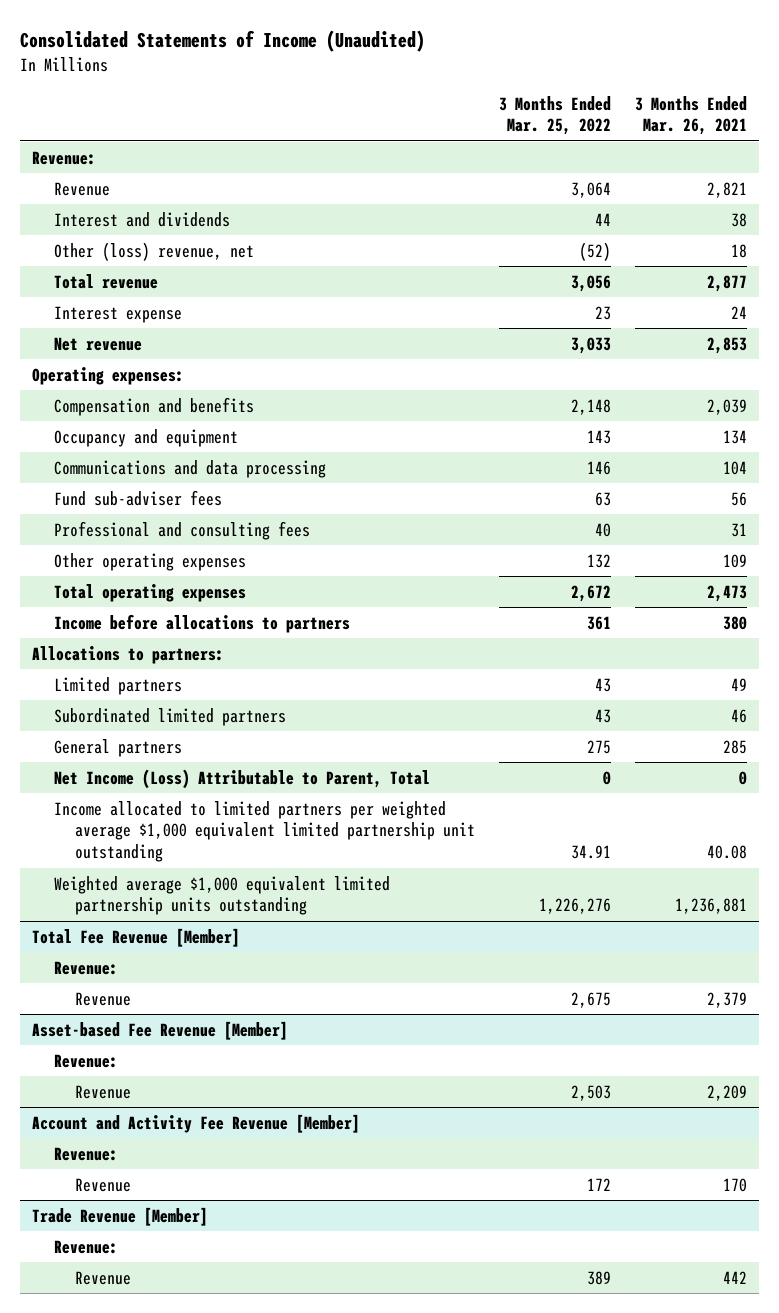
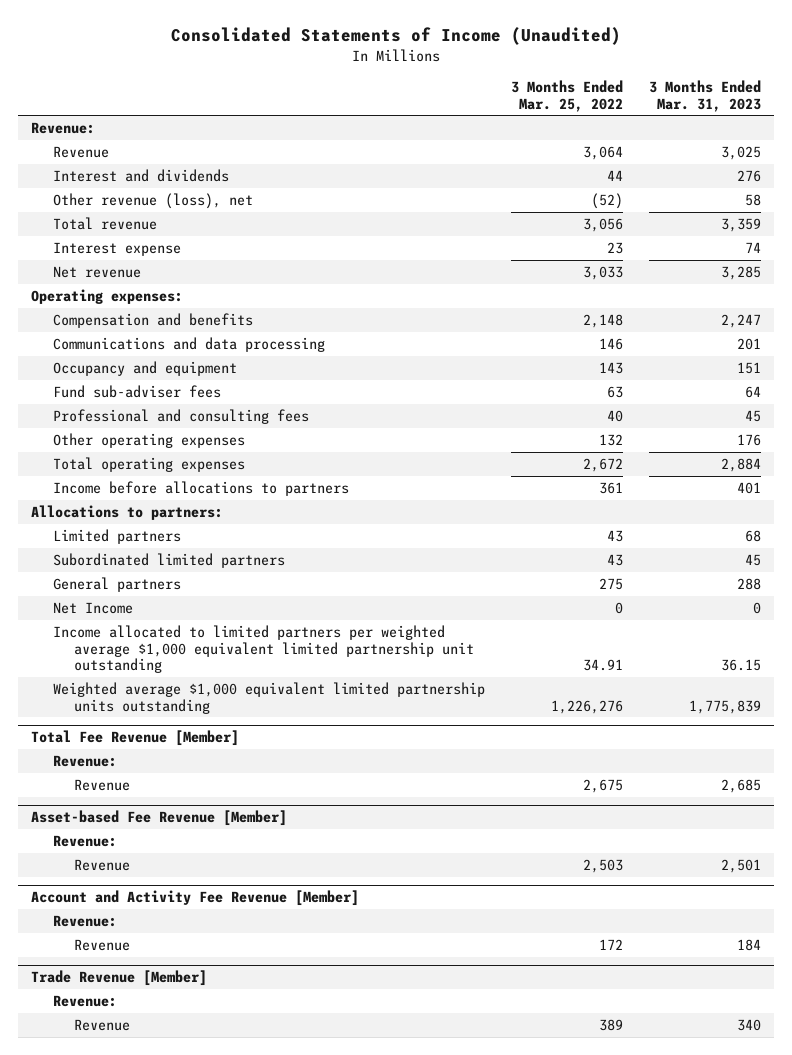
- | 3 Months Ended Mar. 25, 2022 | 3 Months Ended Mar. 26, 2021
+ | 3 Months Ended Mar. 25, 2022 | 3 Months Ended Mar. 31, 2023
- Other (loss) revenue, net | (52) | 18
+ Other revenue (loss), net | (52) | 58
moved down: Occupancy and equipment | 143 | 151
- Net Income (Loss) Attributable to Parent, Total | 0 | 0
+ Net Income | 0 | 0

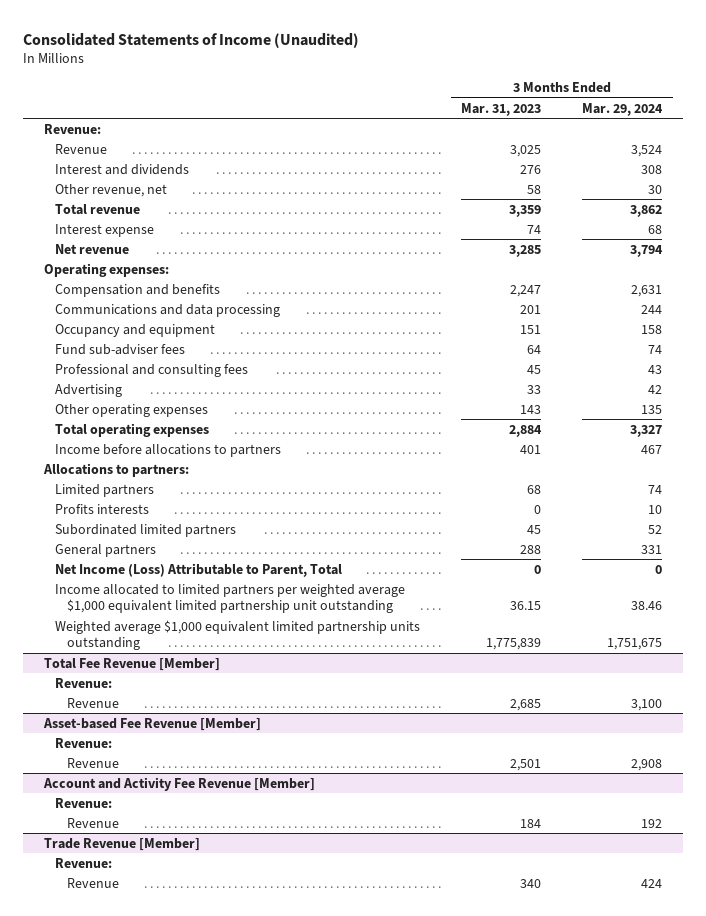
- | 3 Months Ended Mar. 25, 2022 | 3 Months Ended Mar. 31, 2023
+ | 3 Months Ended Mar. 31, 2023 | 3 Months Ended Mar. 29, 2024
- Other revenue (loss), net | (52) | 58
+ Other revenue, net | 58 | 30
- Other operating expenses | 132 | 176
+ Advertising | 33 | 42
+ Other operating expenses | 143 | 135
+ Profits interests | 0 | 10
- Net Income | 0 | 0
+ Net Income (Loss) Attributable to Parent, Total | 0 | 0

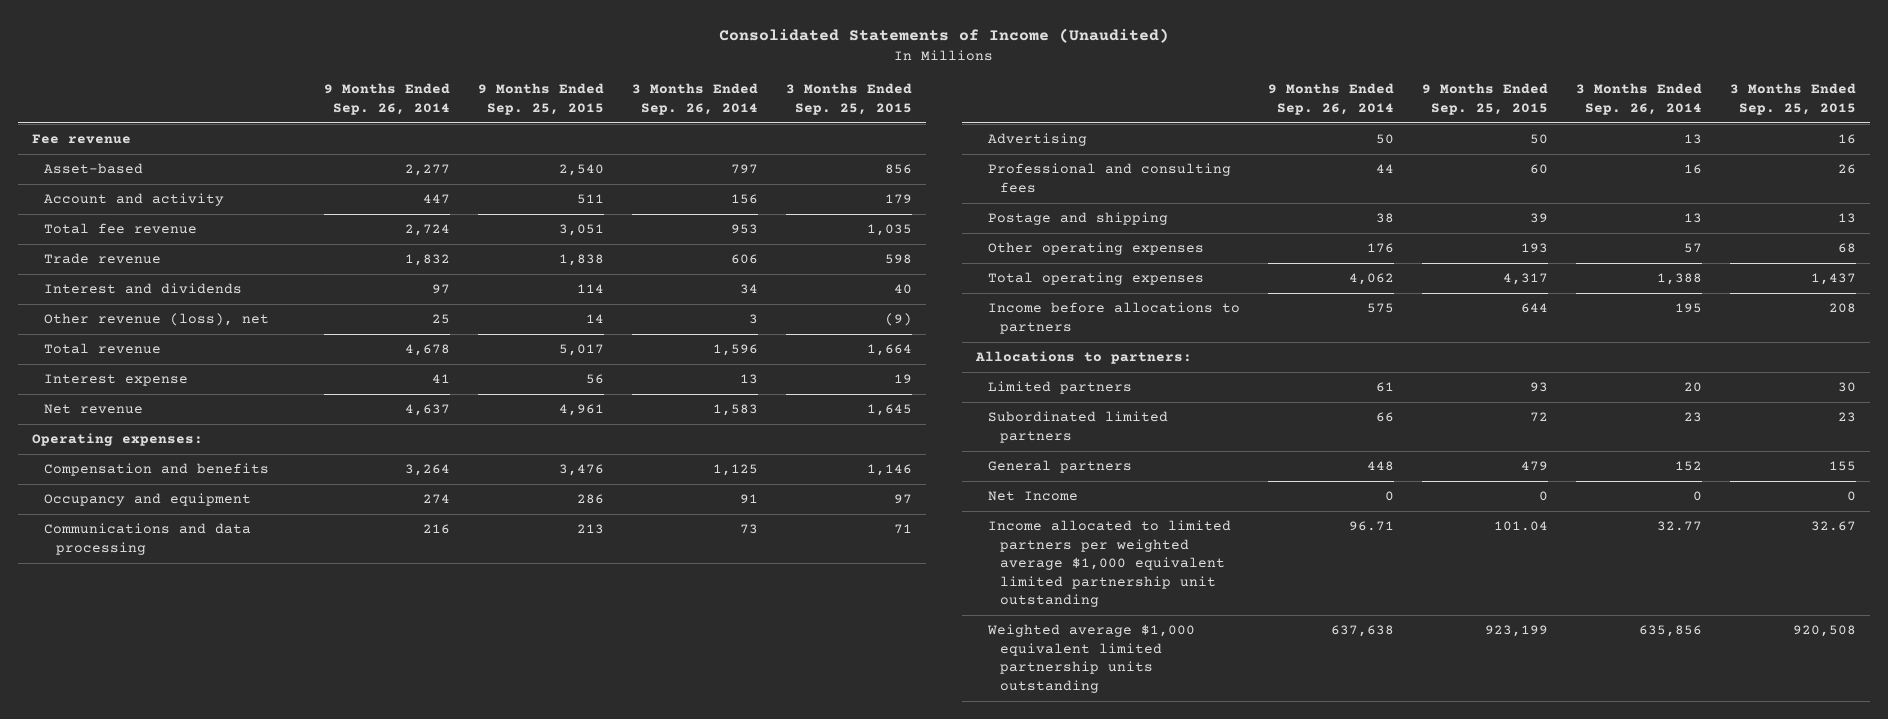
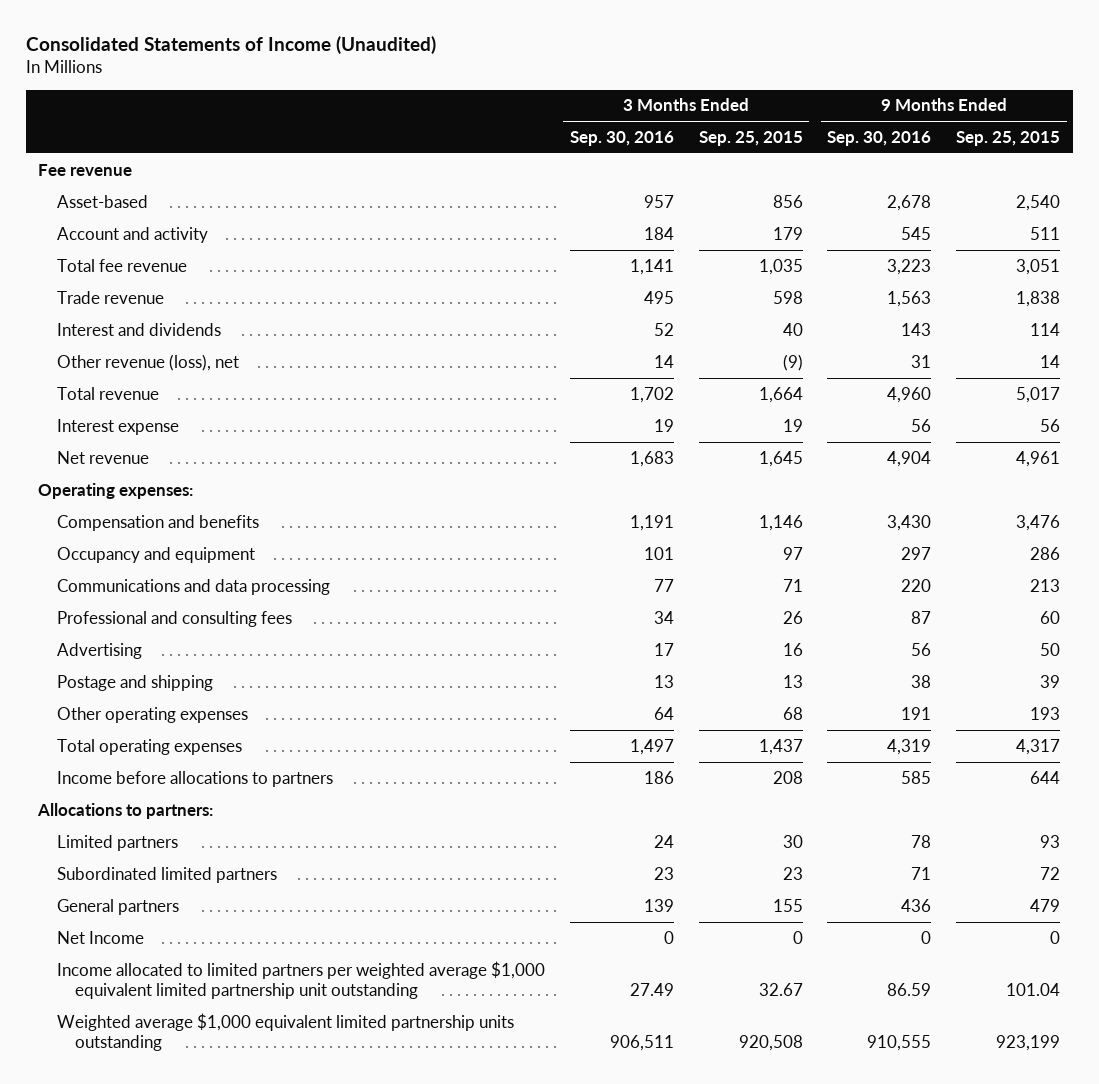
- | 9 Months Ended Sep. 26, 2014 | 9 Months Ended Sep. 25, 2015 | 3 Months Ended Sep. 26, 2014 | 3 Months Ended Sep. 25, 2015
+ | 3 Months Ended Sep. 30, 2016 | 3 Months Ended Sep. 25, 2015 | 9 Months Ended Sep. 30, 2016 | 9 Months Ended Sep. 25, 2015
moved down: Advertising | 17 | 16 | 56 | 50

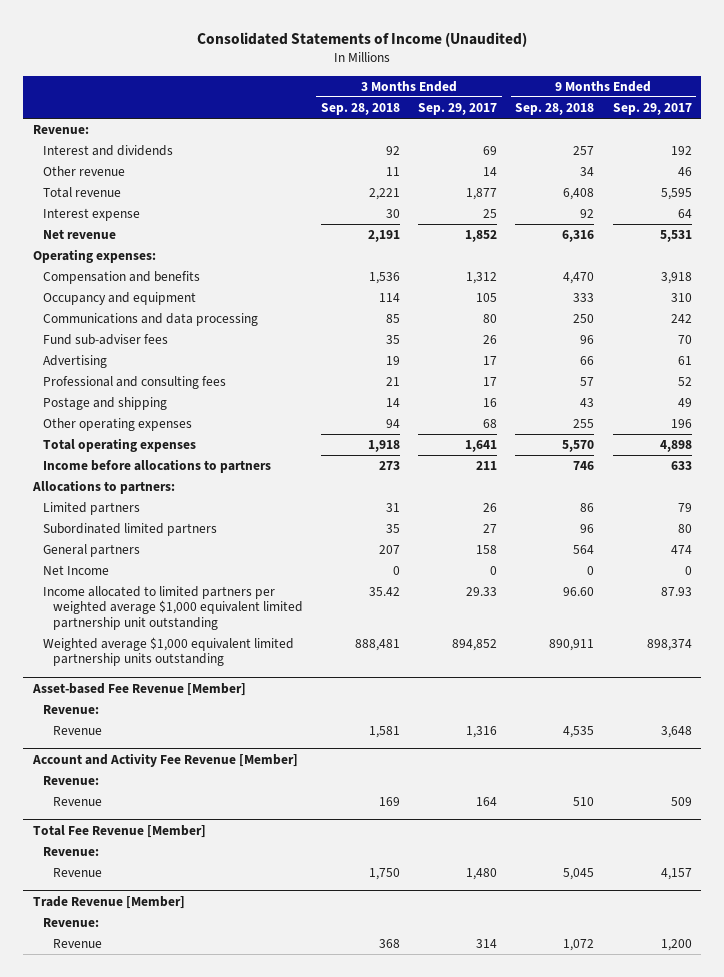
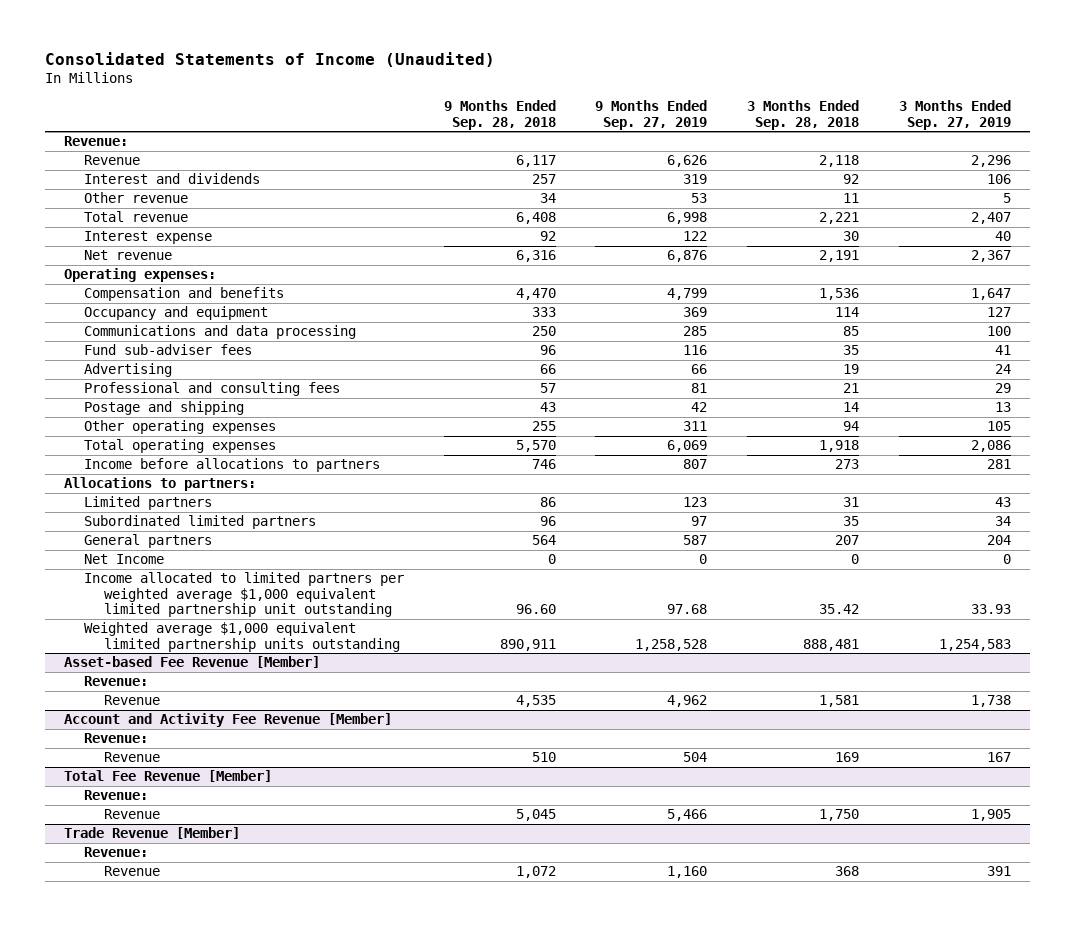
- | 3 Months Ended Sep. 28, 2018 | 3 Months Ended Sep. 29, 2017 | 9 Months Ended Sep. 28, 2018 | 9 Months Ended Sep. 29, 2017
+ | 9 Months Ended Sep. 28, 2018 | 9 Months Ended Sep. 27, 2019 | 3 Months Ended Sep. 28, 2018 | 3 Months Ended Sep. 27, 2019
+ Revenue | 6,117 | 6,626 | 2,118 | 2,296

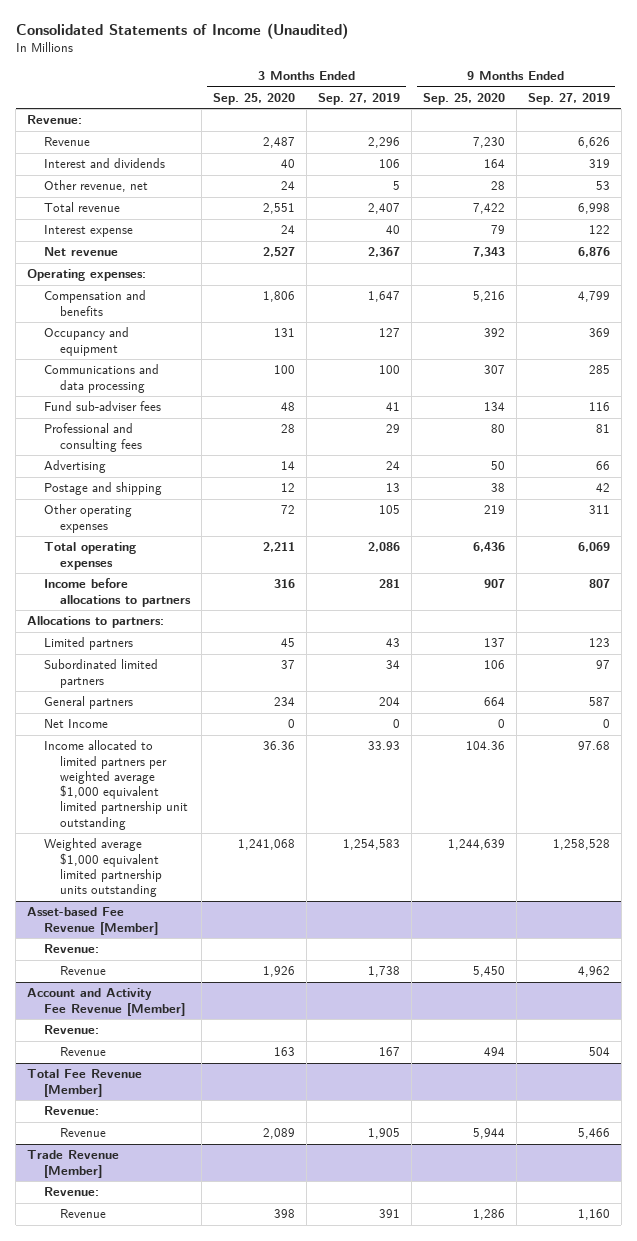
- | 9 Months Ended Sep. 28, 2018 | 9 Months Ended Sep. 27, 2019 | 3 Months Ended Sep. 28, 2018 | 3 Months Ended Sep. 27, 2019
+ | 3 Months Ended Sep. 25, 2020 | 3 Months Ended Sep. 27, 2019 | 9 Months Ended Sep. 25, 2020 | 9 Months Ended Sep. 27, 2019
- Other revenue | 34 | 53 | 11 | 5
+ Other revenue, net | 24 | 5 | 28 | 53
moved down: Advertising | 14 | 24 | 50 | 66

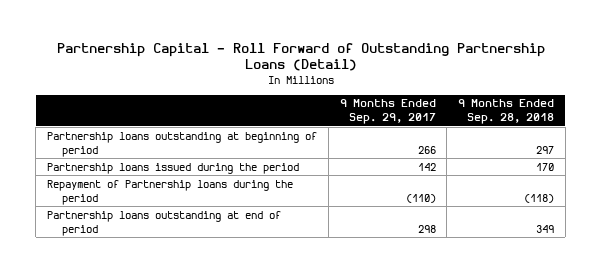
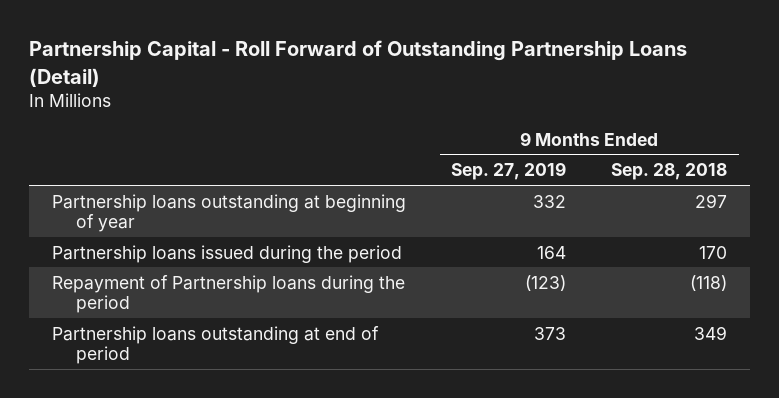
- | 9 Months Ended Sep. 29, 2017 | 9 Months Ended Sep. 28, 2018
+ | 9 Months Ended Sep. 27, 2019 | 9 Months Ended Sep. 28, 2018
- Partnership loans outstanding at beginning of period | 266 | 297
+ Partnership loans outstanding at beginning of year | 332 | 297

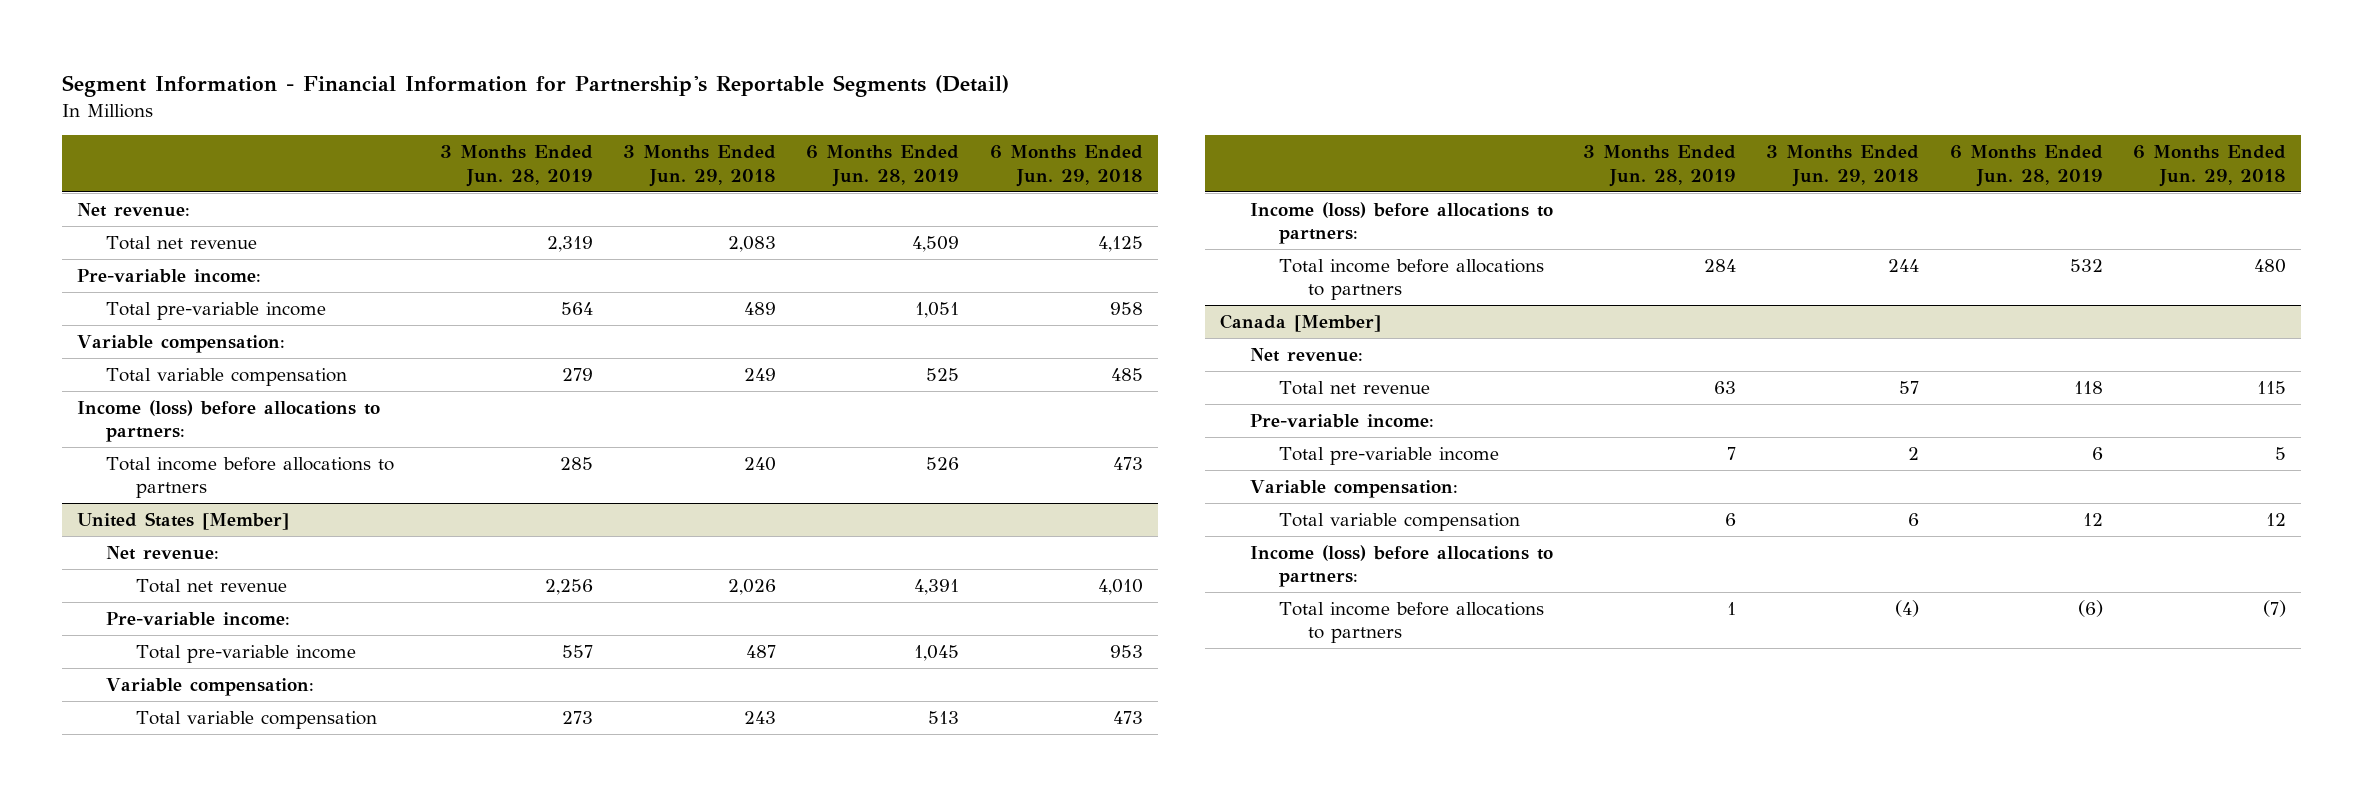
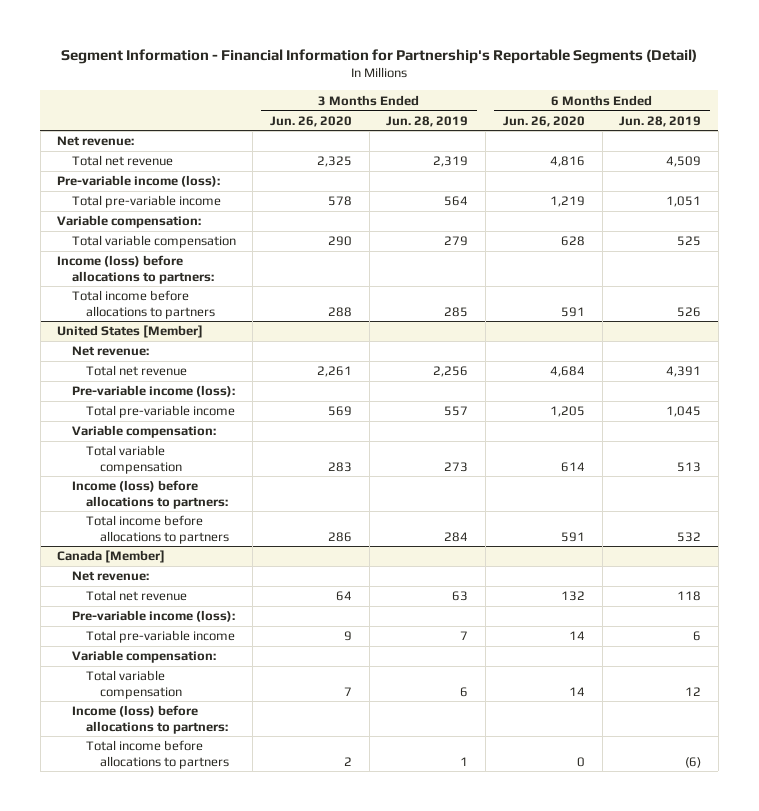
- | 3 Months Ended Jun. 28, 2019 | 3 Months Ended Jun. 29, 2018 | 6 Months Ended Jun. 28, 2019 | 6 Months Ended Jun. 29, 2018
+ | 3 Months Ended Jun. 26, 2020 | 3 Months Ended Jun. 28, 2019 | 6 Months Ended Jun. 26, 2020 | 6 Months Ended Jun. 28, 2019
- Pre-variable income:
+ Pre-variable income (loss):
@ United States [Member]
- Pre-variable income:
+ Pre-variable income (loss):
@ Canada [Member]
- Pre-variable income:
+ Pre-variable income (loss):

